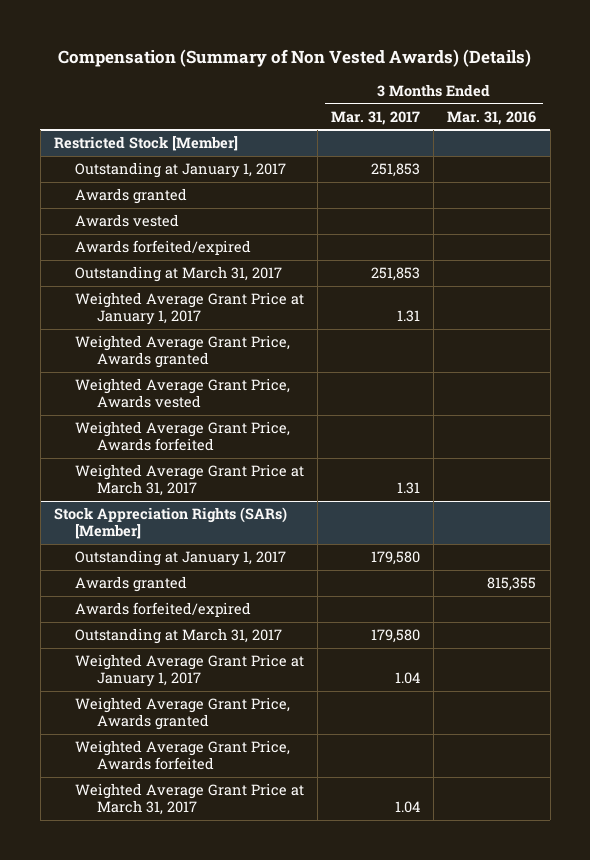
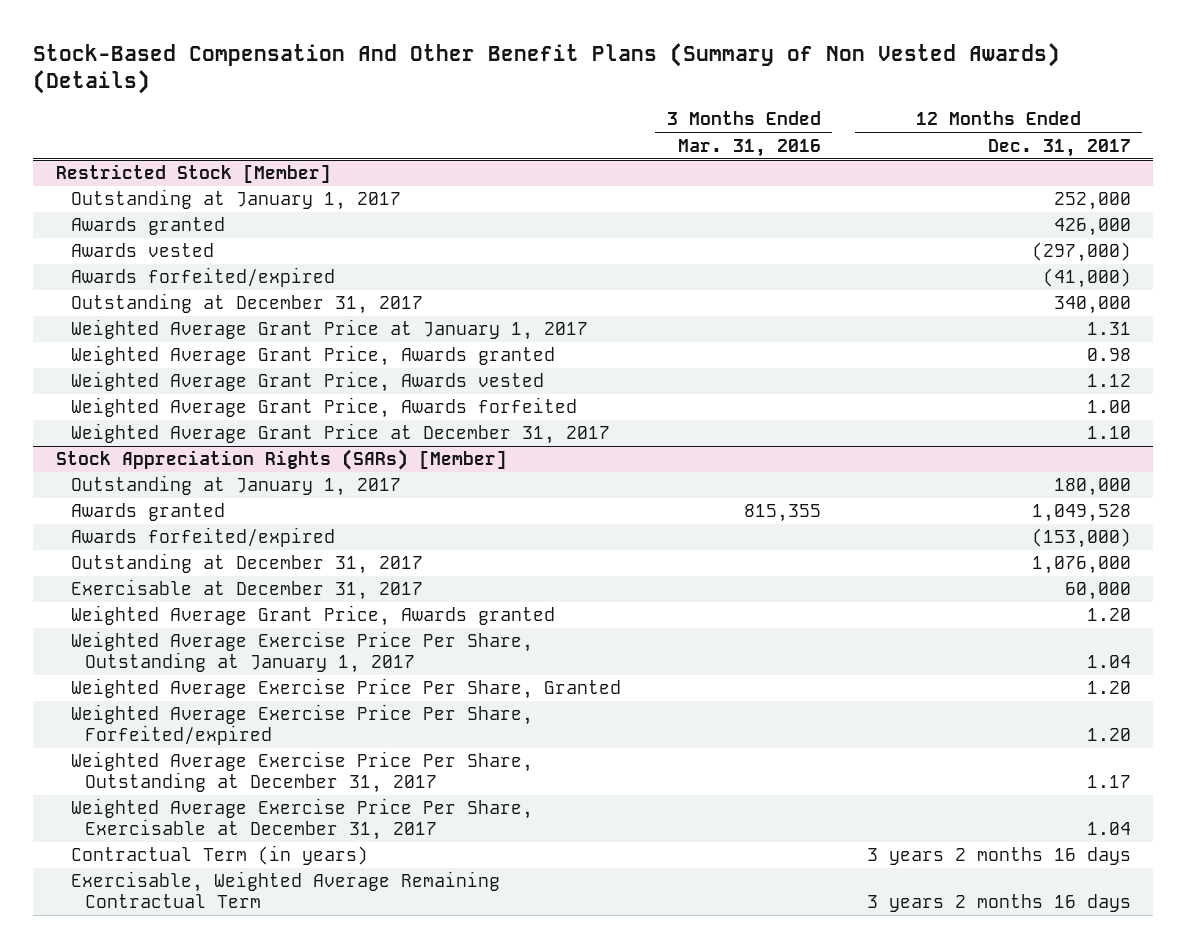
- Compensation (Summary of Non Vested Awards) (Details)
+ Stock-Based Compensation And Other Benefit Plans (Summary of Non Vested Awards) (Details)
- | 3 Months Ended Mar. 31, 2017 | 3 Months Ended Mar. 31, 2016
+ | 3 Months Ended Mar. 31, 2016 | 12 Months Ended Dec. 31, 2017
@ Restricted Stock [Member]
- Outstanding at March 31, 2017 | 251,853 |
+ Outstanding at December 31, 2017 | | 340,000
- Weighted Average Grant Price at March 31, 2017 | 1.31 |
+ Weighted Average Grant Price at December 31, 2017 | | 1.10
@ Stock Appreciation Rights (SARs) [Member]
- Outstanding at March 31, 2017 | 179,580 |
- Weighted Average Grant Price at January 1, 2017 | 1.04 |
+ Outstanding at December 31, 2017 | | 1,076,000
+ Exercisable at December 31, 2017 | | 60,000
- Weighted Average Grant Price, Awards forfeited
- Weighted Average Grant Price at March 31, 2017 | 1.04 |
+ Weighted Average Exercise Price Per Share, Outstanding at January 1, 2017 | | 1.04
+ Weighted Average Exercise Price Per Share, Granted | | 1.20
+ Weighted Average Exercise Price Per Share, Forfeited/expired | | 1.20
+ Weighted Average Exercise Price Per Share, Outstanding at December 31, 2017 | | 1.17
+ Weighted Average Exercise Price Per Share, Exercisable at December 31, 2017 | | 1.04
+ Contractual Term (in years) | | 3 years 2 months 16 days
+ Exercisable, Weighted Average Remaining Contractual Term | | 3 years 2 months 16 days

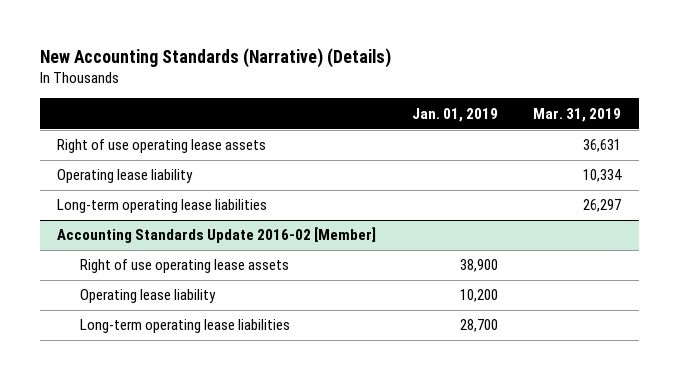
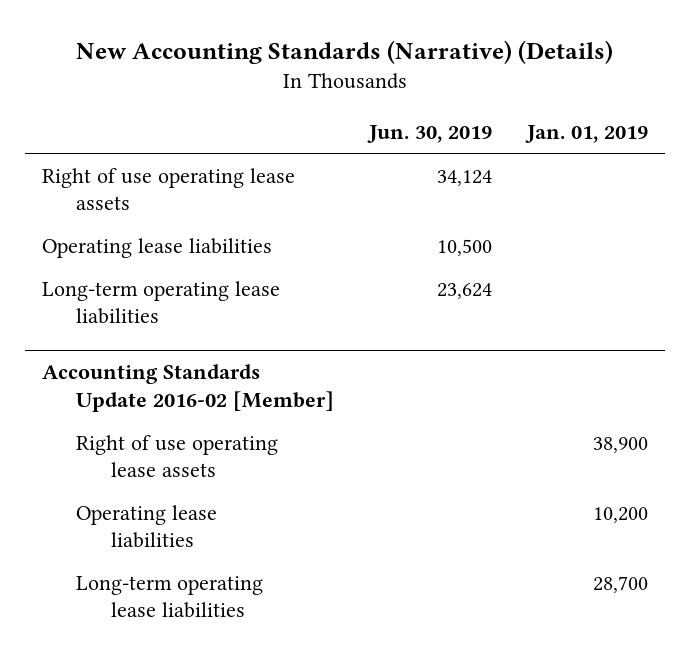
- | Jan. 01, 2019 | Mar. 31, 2019
+ | Jun. 30, 2019 | Jan. 01, 2019
- Operating lease liability | | 10,334
+ Operating lease liabilities | 10,500 |
@ Accounting Standards Update 2016-02 [Member]
- Operating lease liability | 10,200 |
+ Operating lease liabilities | | 10,200

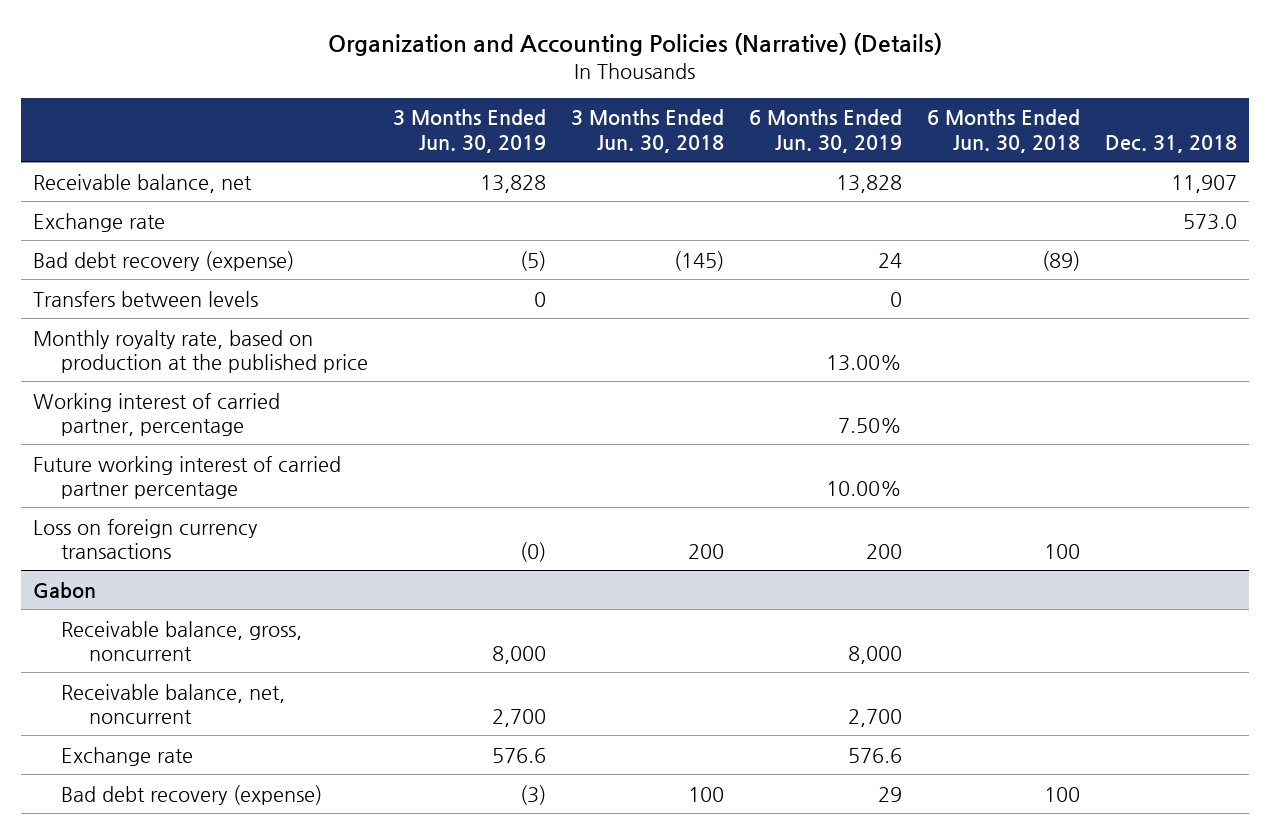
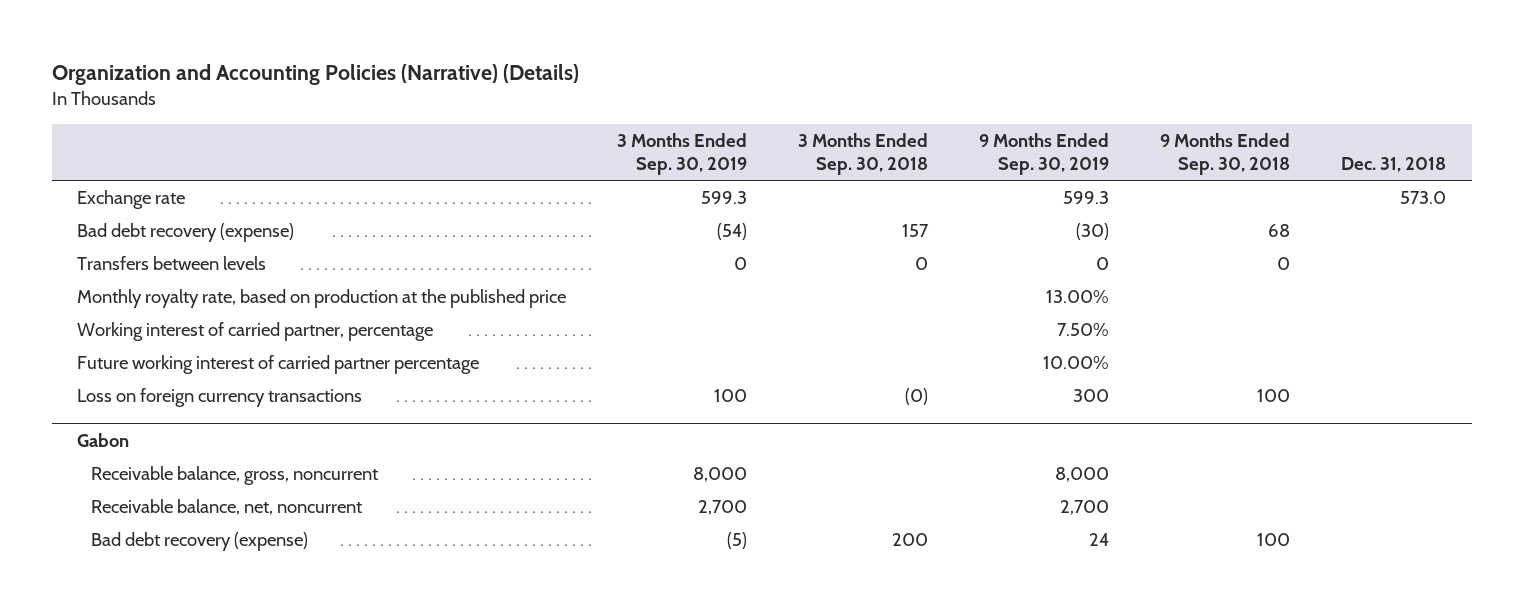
- | 3 Months Ended Jun. 30, 2019 | 3 Months Ended Jun. 30, 2018 | 6 Months Ended Jun. 30, 2019 | 6 Months Ended Jun. 30, 2018 | Dec. 31, 2018
+ | 3 Months Ended Sep. 30, 2019 | 3 Months Ended Sep. 30, 2018 | 9 Months Ended Sep. 30, 2019 | 9 Months Ended Sep. 30, 2018 | Dec. 31, 2018
- Receivable balance, net | 13,828 | | 13,828 | | 11,907
@ Gabon
- Exchange rate | 576.6 | | 576.6 | |

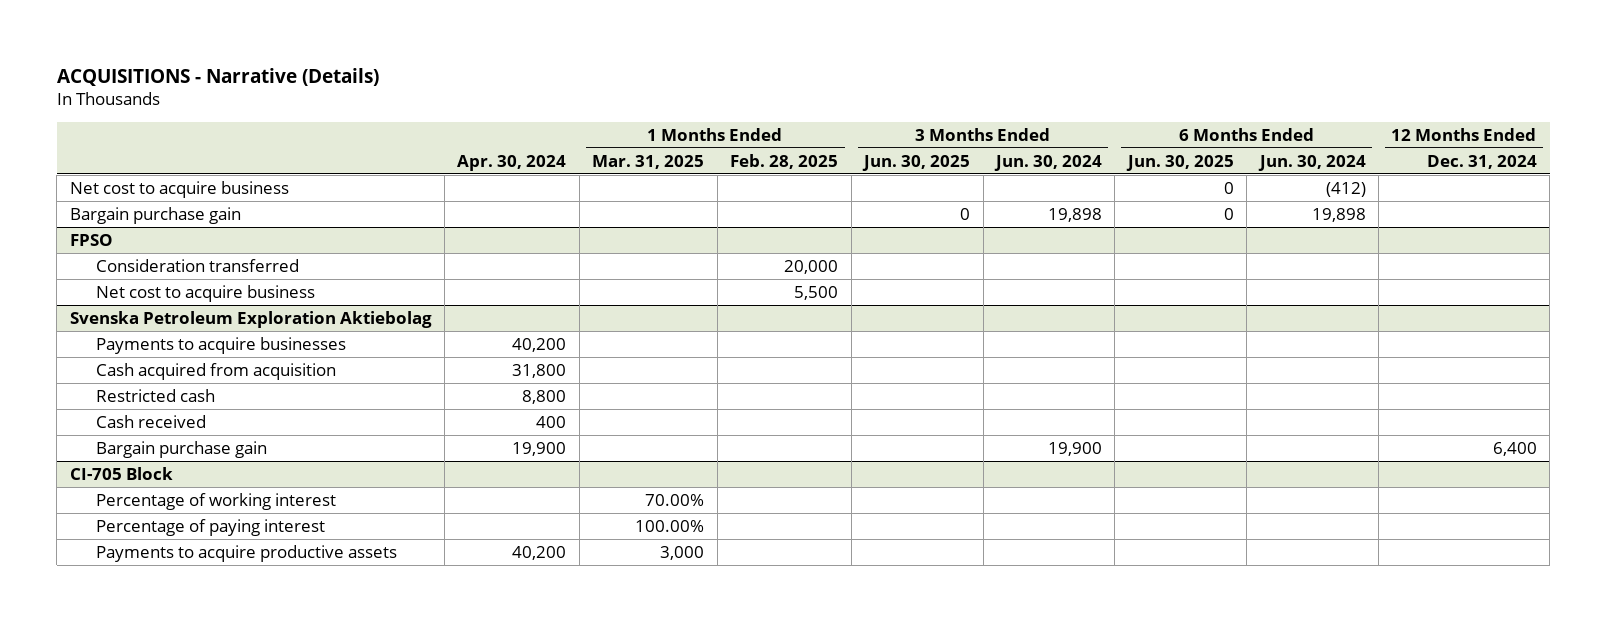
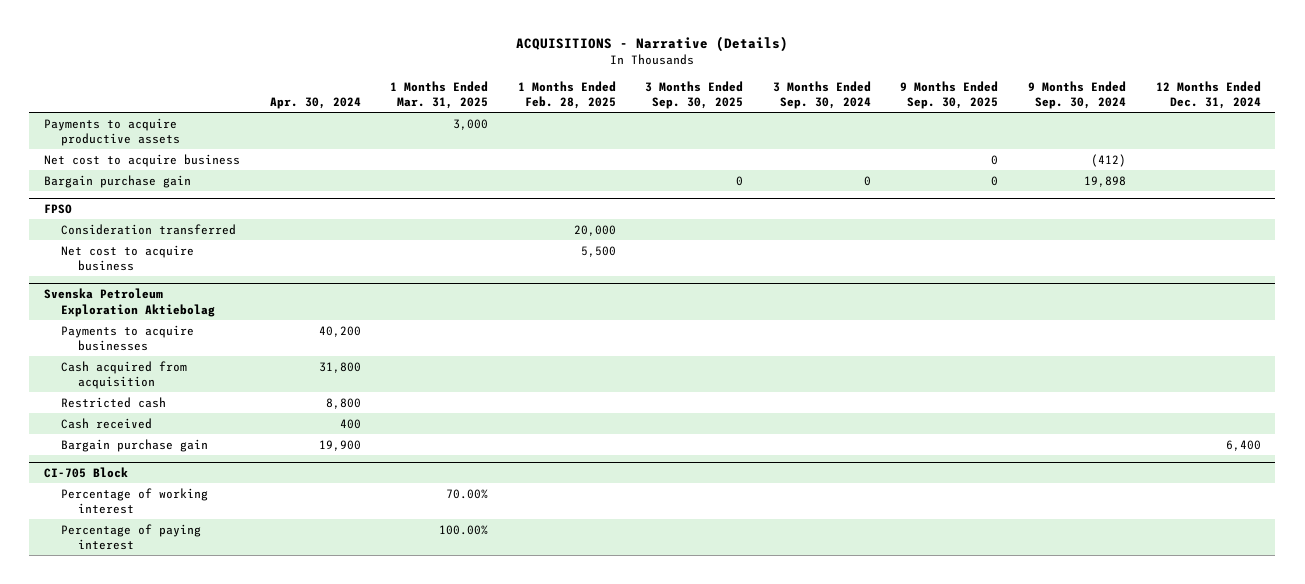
- | Apr. 30, 2024 | 1 Months Ended Mar. 31, 2025 | 1 Months Ended Feb. 28, 2025 | 3 Months Ended Jun. 30, 2025 | 3 Months Ended Jun. 30, 2024 | 6 Months Ended Jun. 30, 2025 | 6 Months Ended Jun. 30, 2024 | 12 Months Ended Dec. 31, 2024
+ | Apr. 30, 2024 | 1 Months Ended Mar. 31, 2025 | 1 Months Ended Feb. 28, 2025 | 3 Months Ended Sep. 30, 2025 | 3 Months Ended Sep. 30, 2024 | 9 Months Ended Sep. 30, 2025 | 9 Months Ended Sep. 30, 2024 | 12 Months Ended Dec. 31, 2024
+ Payments to acquire productive assets | | 3,000 | | | | | |
@ CI-705 Block
- Payments to acquire productive assets | 40,200 | 3,000 | | | | | |

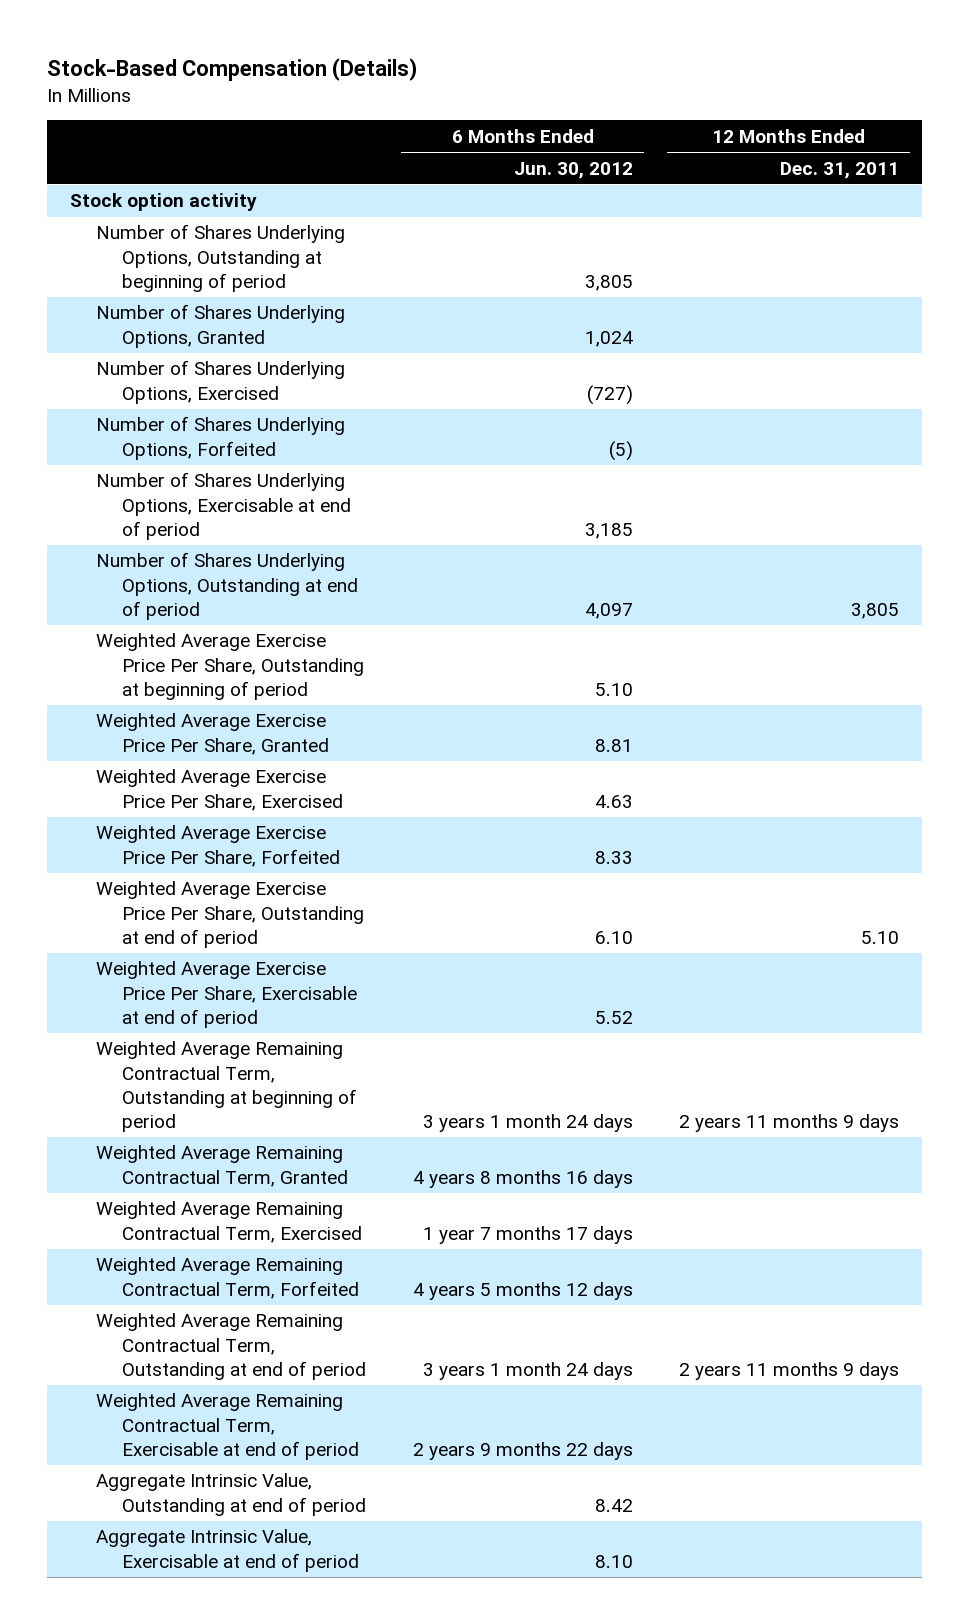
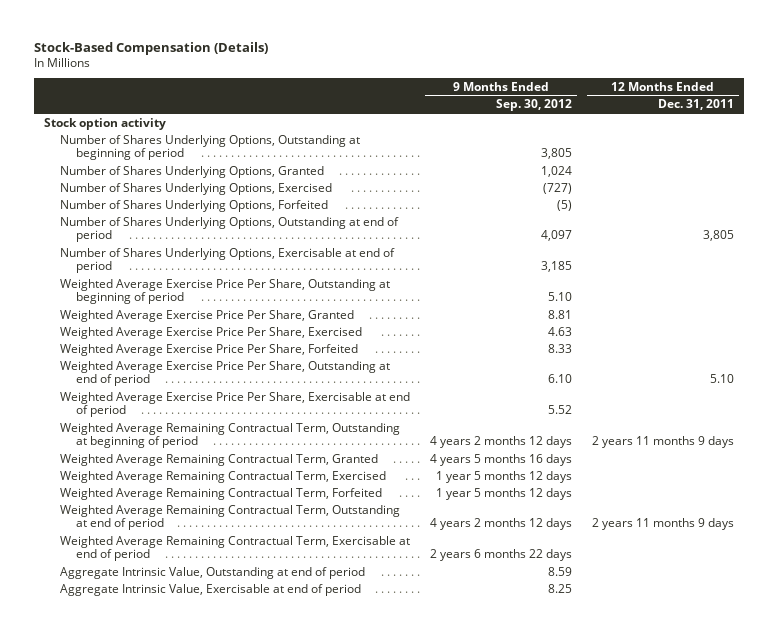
- | 6 Months Ended Jun. 30, 2012 | 12 Months Ended Dec. 31, 2011
+ | 9 Months Ended Sep. 30, 2012 | 12 Months Ended Dec. 31, 2011
moved down: Number of Shares Underlying Options, Exercisable at end of period | 3,185 |

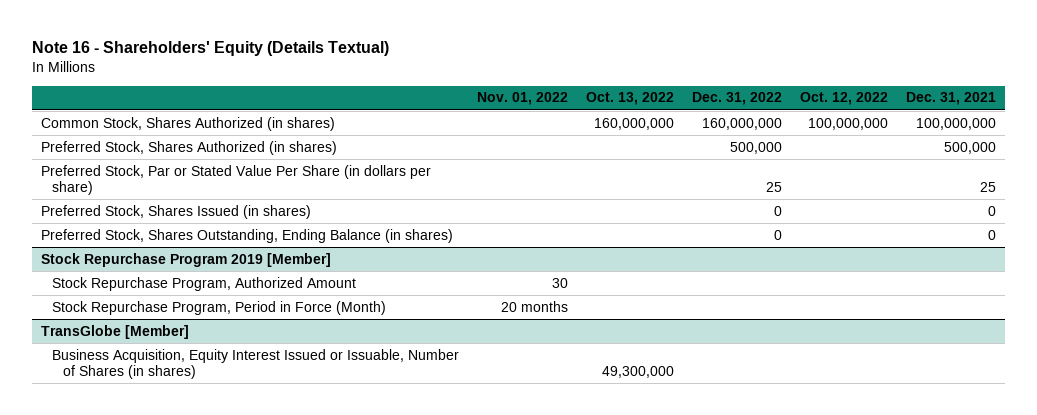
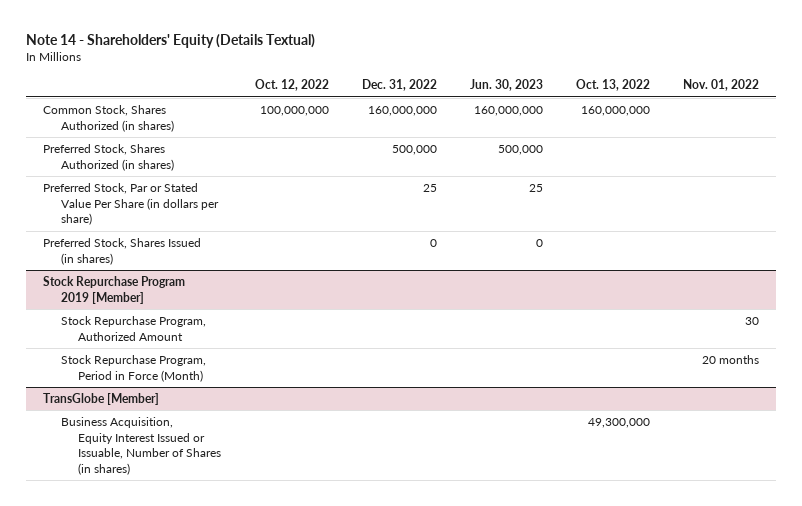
- Note 16 - Shareholders' Equity (Details Textual)
+ Note 14 - Shareholders' Equity (Details Textual)
- | Nov. 01, 2022 | Oct. 13, 2022 | Dec. 31, 2022 | Oct. 12, 2022 | Dec. 31, 2021
+ | Oct. 12, 2022 | Dec. 31, 2022 | Jun. 30, 2023 | Oct. 13, 2022 | Nov. 01, 2022
- Preferred Stock, Shares Outstanding, Ending Balance (in shares) | | | 0 | | 0

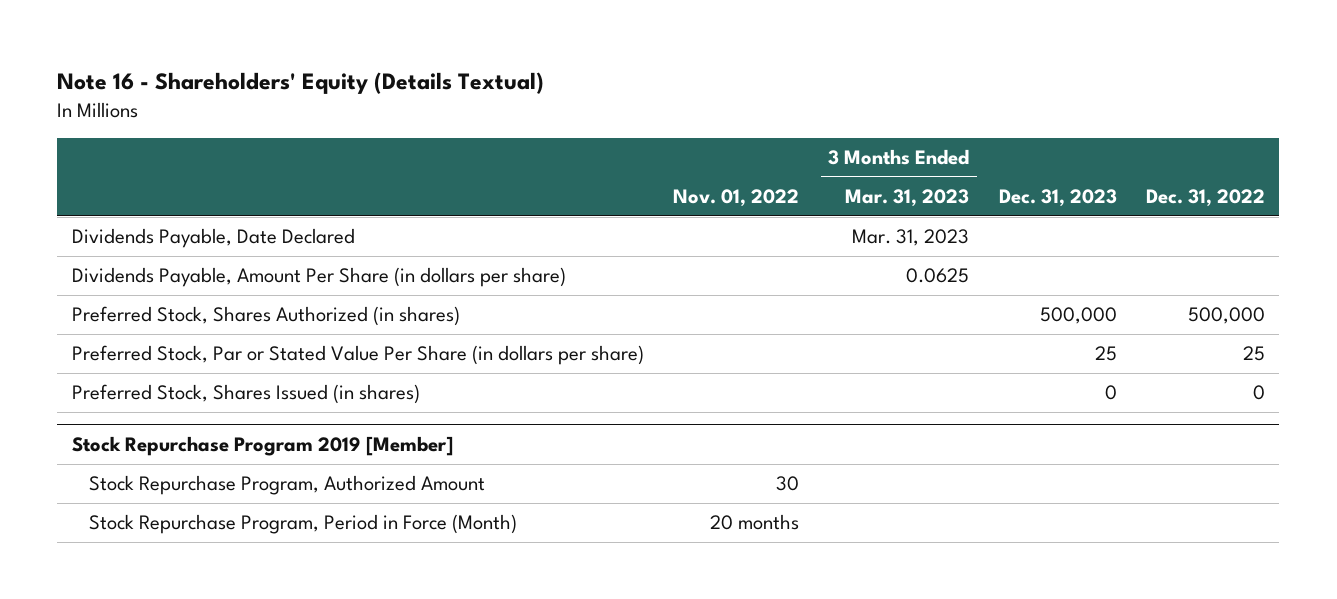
- Note 14 - Shareholders' Equity (Details Textual)
+ Note 16 - Shareholders' Equity (Details Textual)
- | Oct. 12, 2022 | Dec. 31, 2022 | Jun. 30, 2023 | Oct. 13, 2022 | Nov. 01, 2022
+ | Nov. 01, 2022 | 3 Months Ended Mar. 31, 2023 | Dec. 31, 2023 | Dec. 31, 2022
- Common Stock, Shares Authorized (in shares) | 100,000,000 | 160,000,000 | 160,000,000 | 160,000,000 |
+ Dividends Payable, Date Declared | | Mar. 31, 2023 | |
+ Dividends Payable, Amount Per Share (in dollars per share) | | 0.0625 | |
- TransGlobe [Member]
- Business Acquisition, Equity Interest Issued or Issuable, Number of Shares (in shares) | | | | 49,300,000 |

